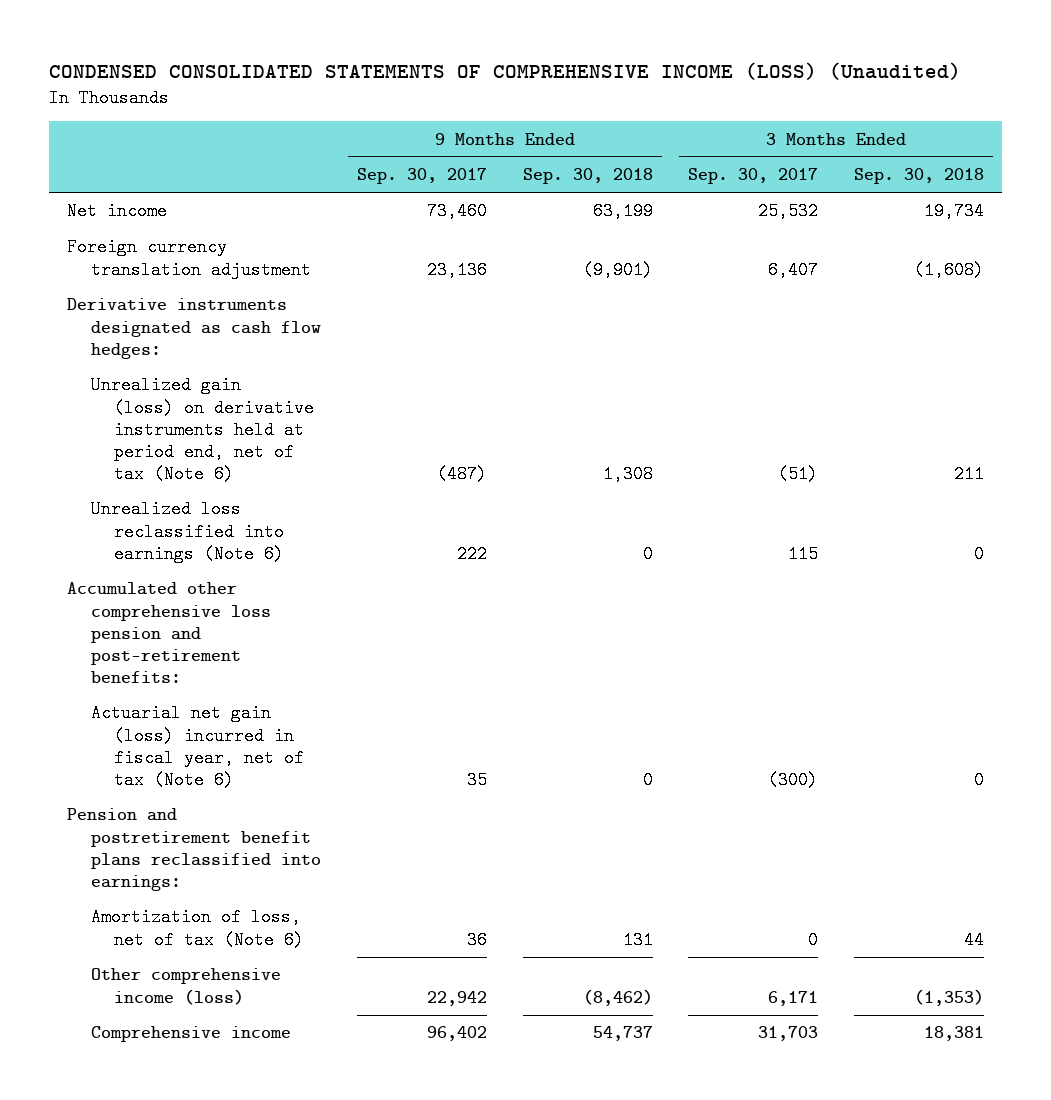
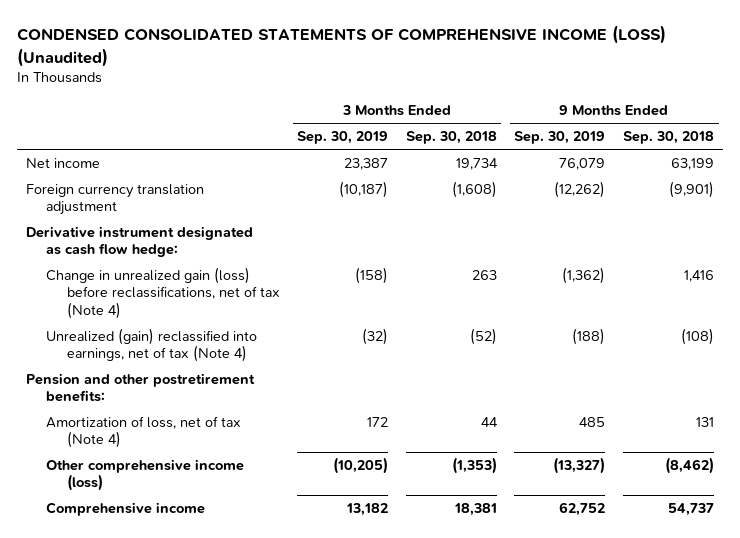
- | 9 Months Ended Sep. 30, 2017 | 9 Months Ended Sep. 30, 2018 | 3 Months Ended Sep. 30, 2017 | 3 Months Ended Sep. 30, 2018
+ | 3 Months Ended Sep. 30, 2019 | 3 Months Ended Sep. 30, 2018 | 9 Months Ended Sep. 30, 2019 | 9 Months Ended Sep. 30, 2018
- Derivative instruments designated as cash flow hedges:
- Unrealized gain (loss) on derivative instruments held at period end, net of tax (Note 6) | (487) | 1,308 | (51) | 211
- Unrealized loss reclassified into earnings (Note 6) | 222 | 0 | 115 | 0
- Accumulated other comprehensive loss pension and post-retirement benefits:
- Actuarial net gain (loss) incurred in fiscal year, net of tax (Note 6) | 35 | 0 | (300) | 0
- Pension and postretirement benefit plans reclassified into earnings:
- Amortization of loss, net of tax (Note 6) | 36 | 131 | 0 | 44
+ Derivative instrument designated as cash flow hedge:
+ Change in unrealized gain (loss) before reclassifications, net of tax (Note 4) | (158) | 263 | (1,362) | 1,416
+ Unrealized (gain) reclassified into earnings, net of tax (Note 4) | (32) | (52) | (188) | (108)
+ Pension and other postretirement benefits:
+ Amortization of loss, net of tax (Note 4) | 172 | 44 | 485 | 131

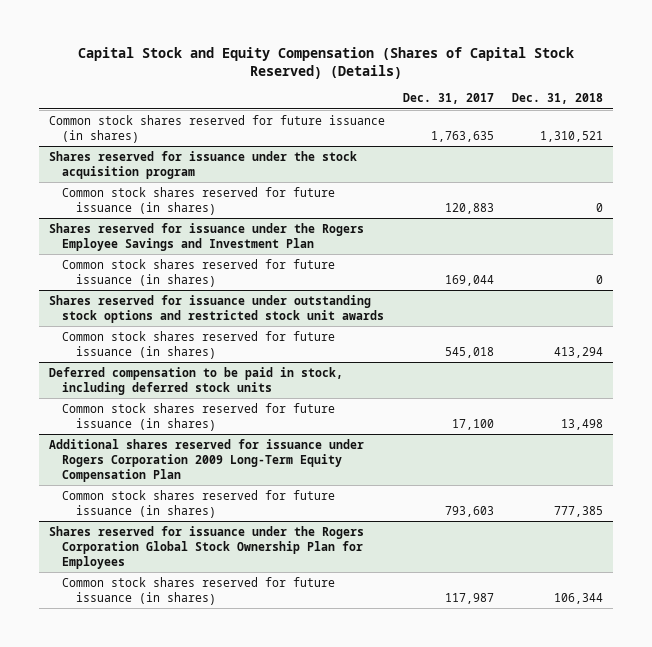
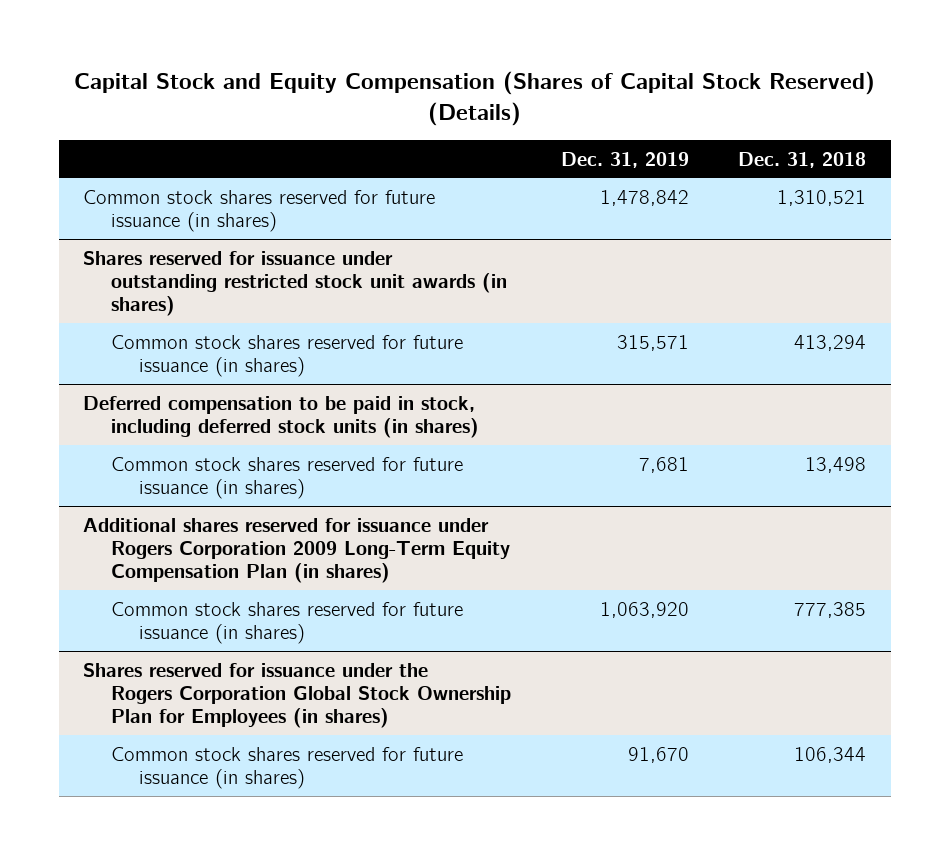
- | Dec. 31, 2017 | Dec. 31, 2018
+ | Dec. 31, 2019 | Dec. 31, 2018
- Shares reserved for issuance under the stock acquisition program
- Common stock shares reserved for future issuance (in shares) | 120,883 | 0
- Shares reserved for issuance under the Rogers Employee Savings and Investment Plan
- Common stock shares reserved for future issuance (in shares) | 169,044 | 0
- Shares reserved for issuance under outstanding stock options and restricted stock unit awards
+ Shares reserved for issuance under outstanding restricted stock unit awards (in shares)
- Deferred compensation to be paid in stock, including deferred stock units
+ Deferred compensation to be paid in stock, including deferred stock units (in shares)
- Additional shares reserved for issuance under Rogers Corporation 2009 Long-Term Equity Compensation Plan
+ Additional shares reserved for issuance under Rogers Corporation 2009 Long-Term Equity Compensation Plan (in shares)
- Shares reserved for issuance under the Rogers Corporation Global Stock Ownership Plan for Employees
+ Shares reserved for issuance under the Rogers Corporation Global Stock Ownership Plan for Employees (in shares)

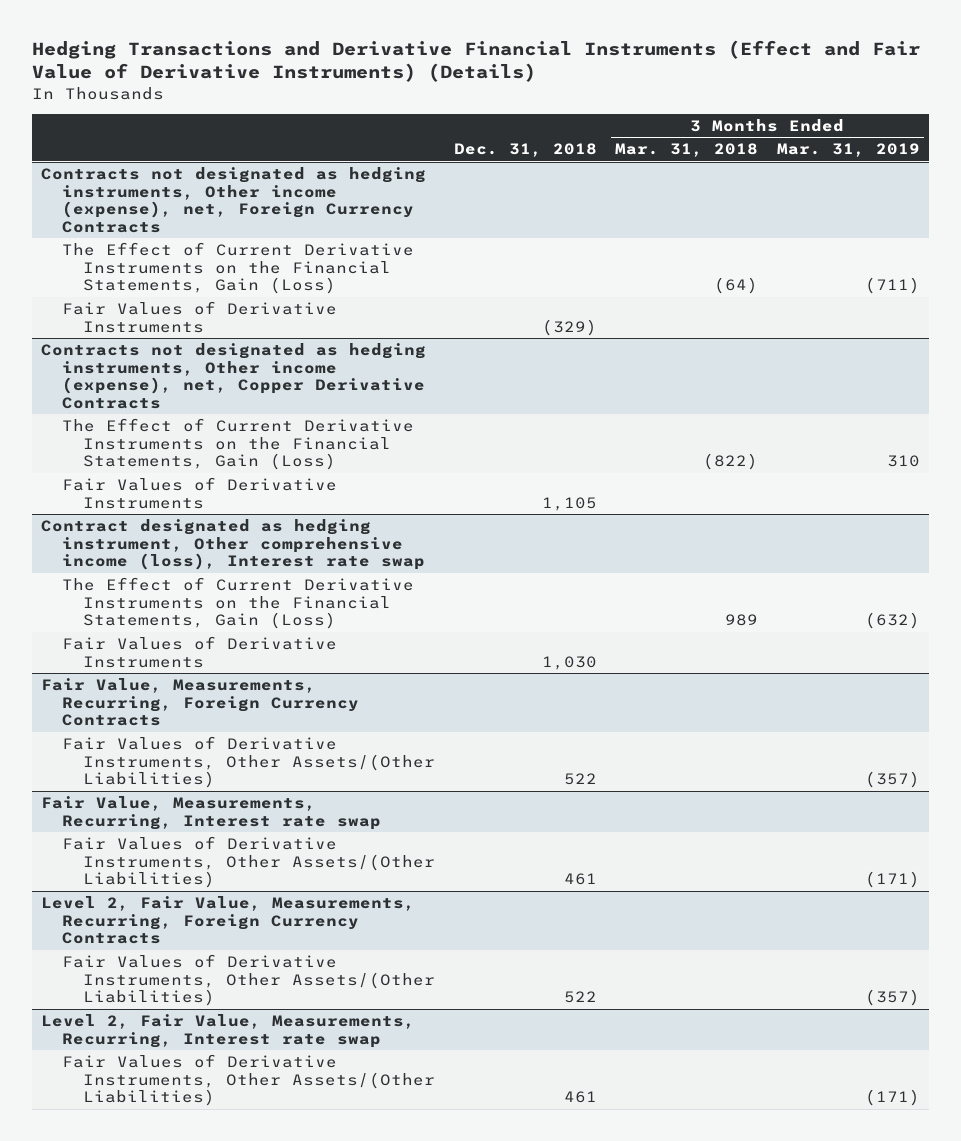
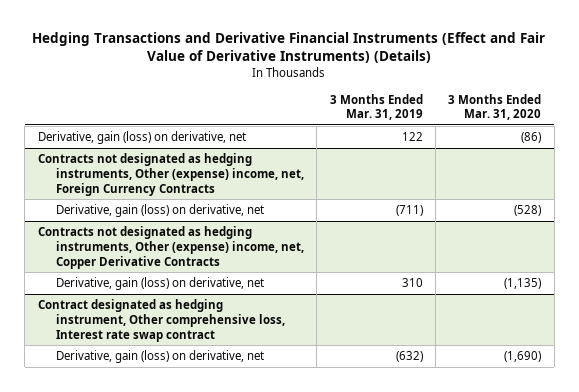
- | Dec. 31, 2018 | 3 Months Ended Mar. 31, 2018 | 3 Months Ended Mar. 31, 2019
+ | 3 Months Ended Mar. 31, 2019 | 3 Months Ended Mar. 31, 2020
- Contracts not designated as hedging instruments, Other income (expense), net, Foreign Currency Contracts
- The Effect of Current Derivative Instruments on the Financial Statements, Gain (Loss) | | (64) | (711)
- Fair Values of Derivative Instruments | (329) | |
- Contracts not designated as hedging instruments, Other income (expense), net, Copper Derivative Contracts
- The Effect of Current Derivative Instruments on the Financial Statements, Gain (Loss) | | (822) | 310
- Fair Values of Derivative Instruments | 1,105 | |
- Contract designated as hedging instrument, Other comprehensive income (loss), Interest rate swap
- The Effect of Current Derivative Instruments on the Financial Statements, Gain (Loss) | | 989 | (632)
- Fair Values of Derivative Instruments | 1,030 | |
- Fair Value, Measurements, Recurring, Foreign Currency Contracts
- Fair Values of Derivative Instruments, Other Assets/(Other Liabilities) | 522 | | (357)
- Fair Value, Measurements, Recurring, Interest rate swap
- Fair Values of Derivative Instruments, Other Assets/(Other Liabilities) | 461 | | (171)
- Level 2, Fair Value, Measurements, Recurring, Foreign Currency Contracts
- Fair Values of Derivative Instruments, Other Assets/(Other Liabilities) | 522 | | (357)
- Level 2, Fair Value, Measurements, Recurring, Interest rate swap
- Fair Values of Derivative Instruments, Other Assets/(Other Liabilities) | 461 | | (171)
+ Derivative, gain (loss) on derivative, net | 122 | (86)
+ Contracts not designated as hedging instruments, Other (expense) income, net, Foreign Currency Contracts
+ Derivative, gain (loss) on derivative, net | (711) | (528)
+ Contracts not designated as hedging instruments, Other (expense) income, net, Copper Derivative Contracts
+ Derivative, gain (loss) on derivative, net | 310 | (1,135)
+ Contract designated as hedging instrument, Other comprehensive loss, Interest rate swap contract
+ Derivative, gain (loss) on derivative, net | (632) | (1,690)

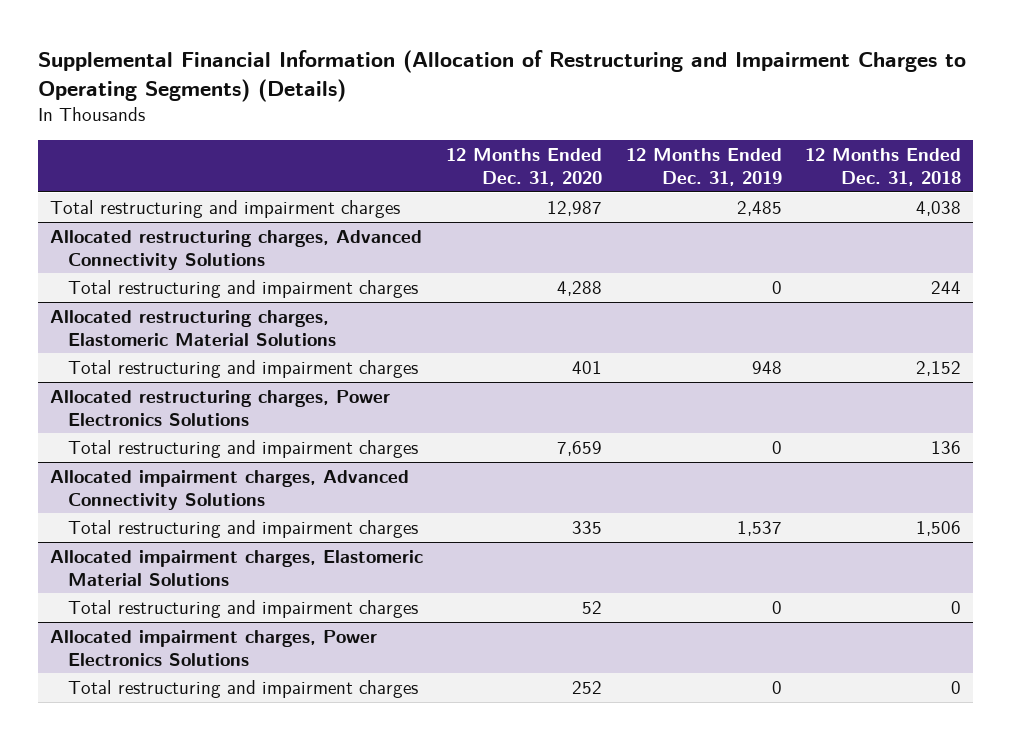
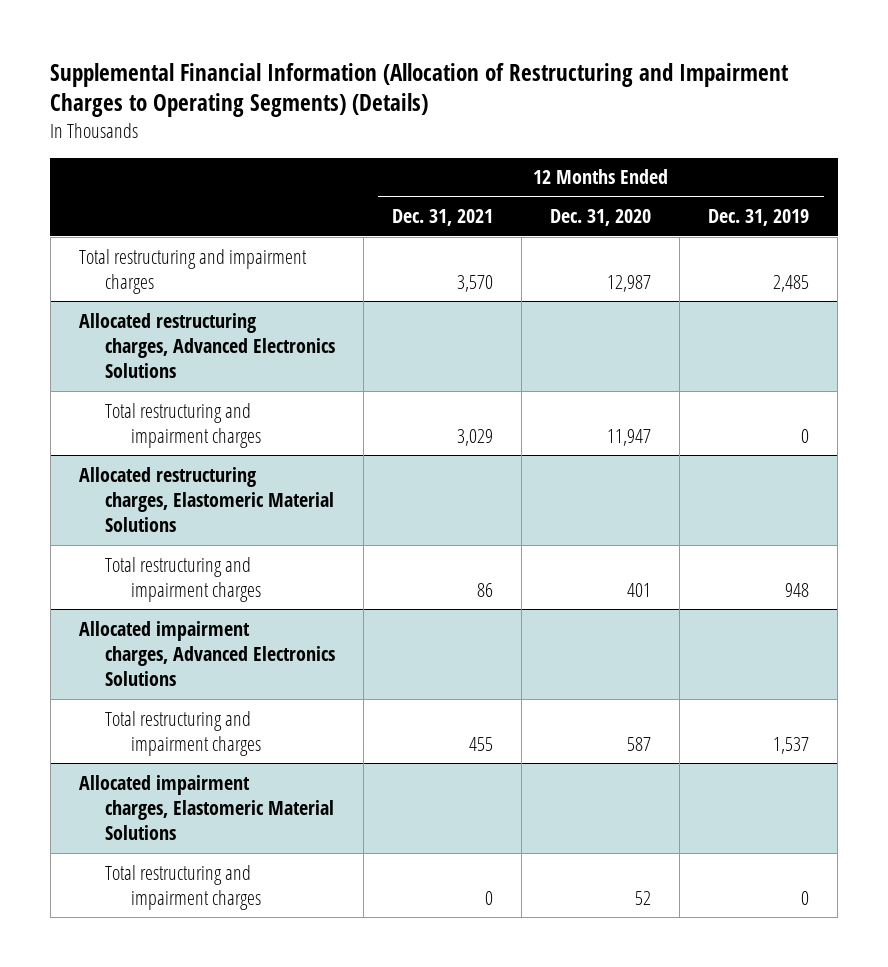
- | 12 Months Ended Dec. 31, 2020 | 12 Months Ended Dec. 31, 2019 | 12 Months Ended Dec. 31, 2018
+ | 12 Months Ended Dec. 31, 2021 | 12 Months Ended Dec. 31, 2020 | 12 Months Ended Dec. 31, 2019
- Allocated restructuring charges, Advanced Connectivity Solutions
- Total restructuring and impairment charges | 4,288 | 0 | 244
+ Allocated restructuring charges, Advanced Electronics Solutions
+ Total restructuring and impairment charges | 3,029 | 11,947 | 0
- Allocated restructuring charges, Power Electronics Solutions
- Total restructuring and impairment charges | 7,659 | 0 | 136
- Allocated impairment charges, Advanced Connectivity Solutions
- Total restructuring and impairment charges | 335 | 1,537 | 1,506
+ Allocated impairment charges, Advanced Electronics Solutions
+ Total restructuring and impairment charges | 455 | 587 | 1,537
- Allocated impairment charges, Power Electronics Solutions
- Total restructuring and impairment charges | 252 | 0 | 0

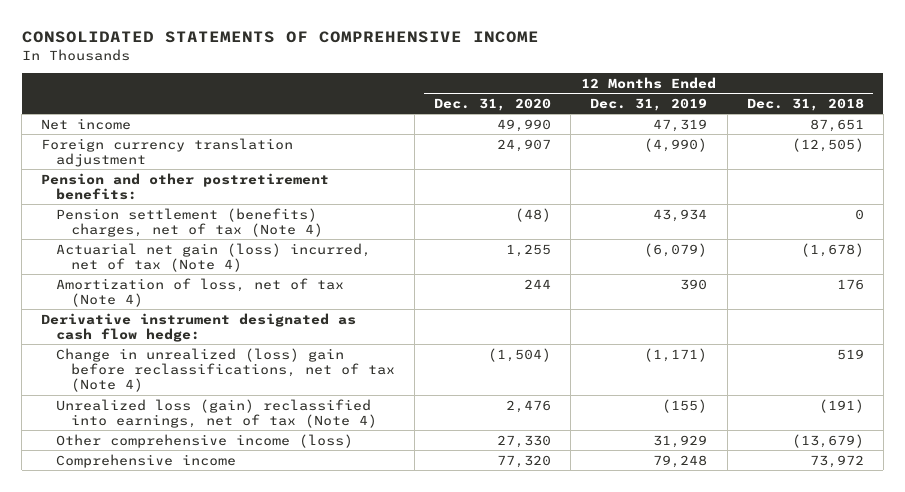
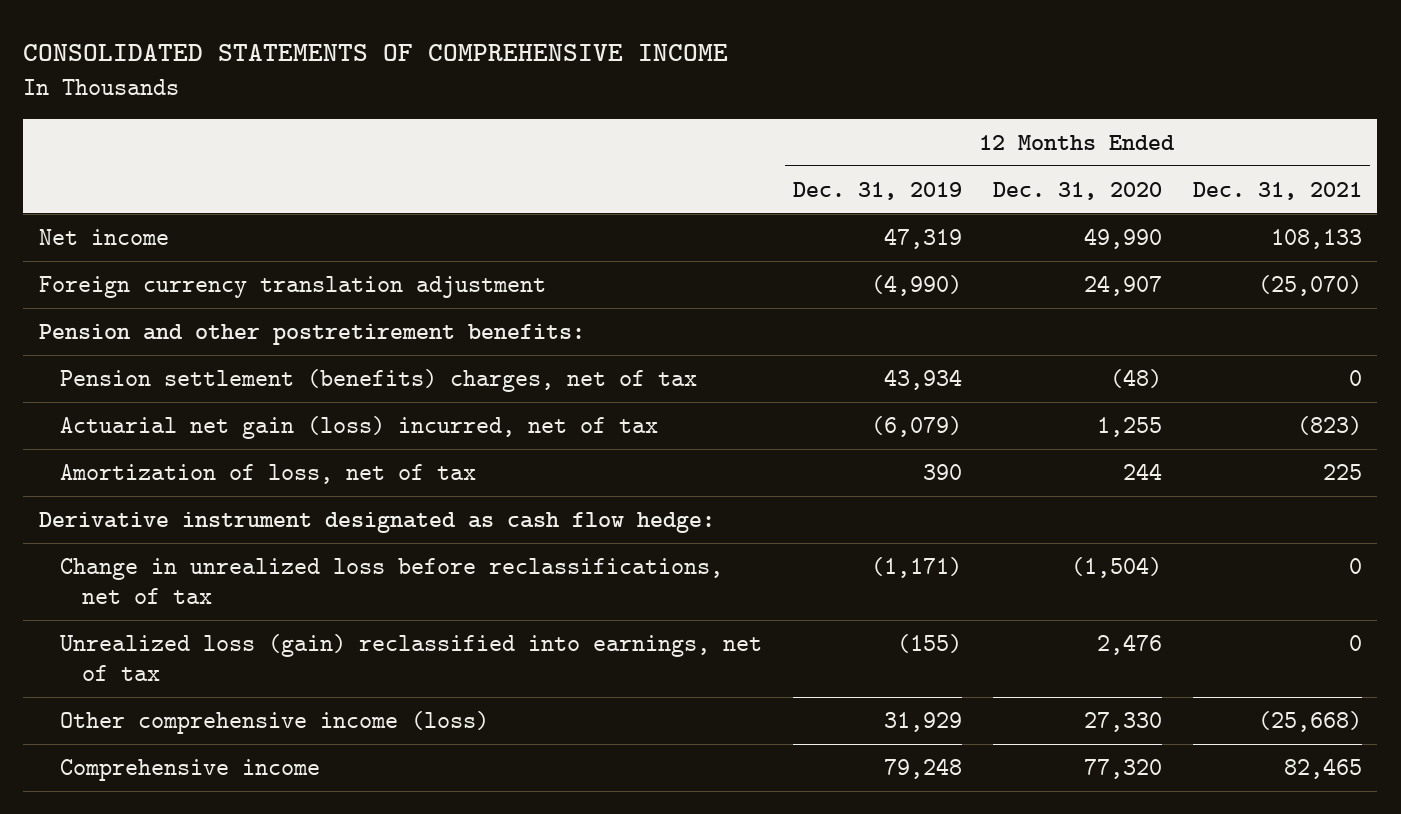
- | 12 Months Ended Dec. 31, 2020 | 12 Months Ended Dec. 31, 2019 | 12 Months Ended Dec. 31, 2018
+ | 12 Months Ended Dec. 31, 2019 | 12 Months Ended Dec. 31, 2020 | 12 Months Ended Dec. 31, 2021
- Pension settlement (benefits) charges, net of tax (Note 4) | (48) | 43,934 | 0
- Actuarial net gain (loss) incurred, net of tax (Note 4) | 1,255 | (6,079) | (1,678)
- Amortization of loss, net of tax (Note 4) | 244 | 390 | 176
+ Pension settlement (benefits) charges, net of tax | 43,934 | (48) | 0
+ Actuarial net gain (loss) incurred, net of tax | (6,079) | 1,255 | (823)
+ Amortization of loss, net of tax | 390 | 244 | 225
- Change in unrealized (loss) gain before reclassifications, net of tax (Note 4) | (1,504) | (1,171) | 519
- Unrealized loss (gain) reclassified into earnings, net of tax (Note 4) | 2,476 | (155) | (191)
+ Change in unrealized loss before reclassifications, net of tax | (1,171) | (1,504) | 0
+ Unrealized loss (gain) reclassified into earnings, net of tax | (155) | 2,476 | 0

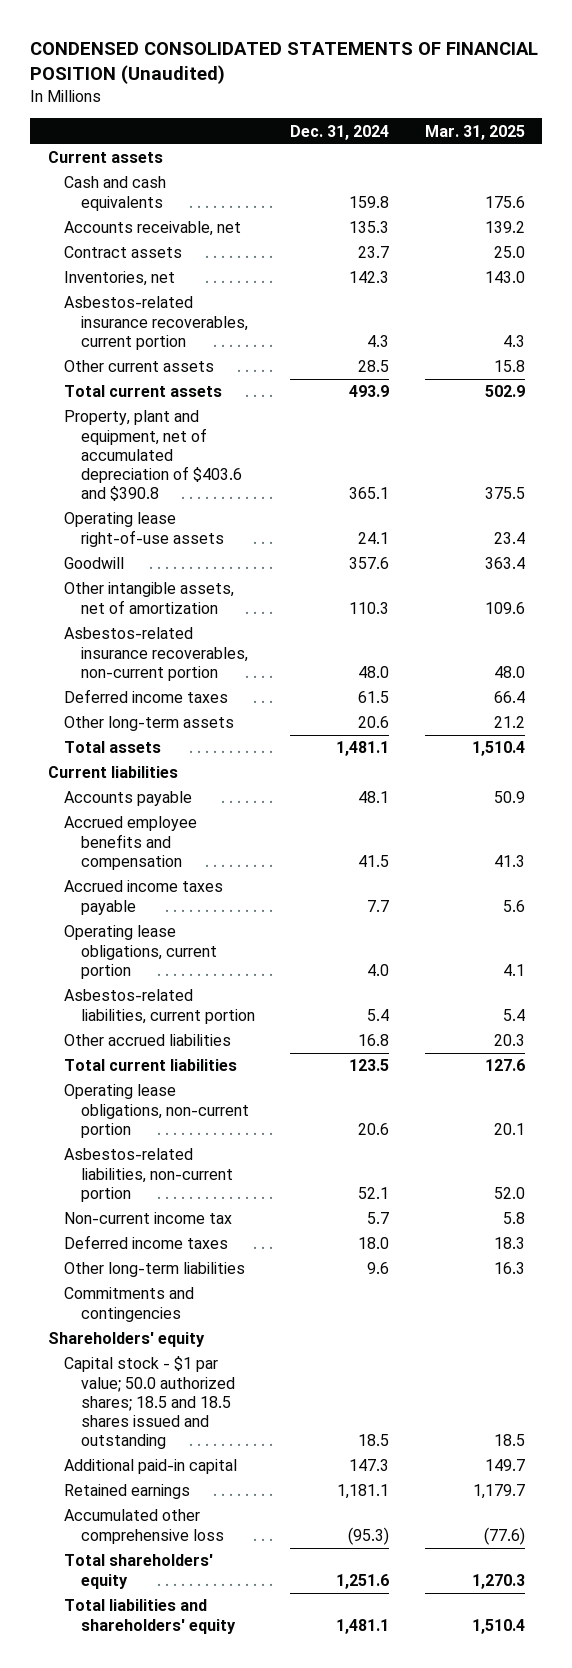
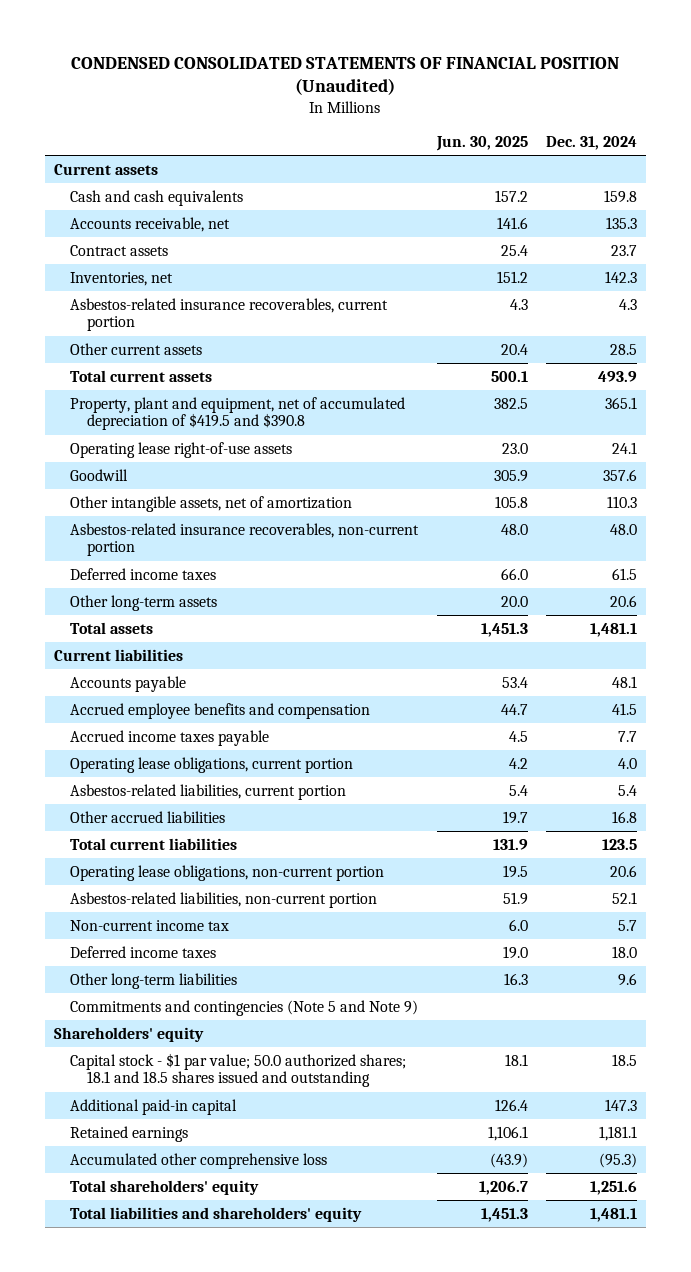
- | Dec. 31, 2024 | Mar. 31, 2025
+ | Jun. 30, 2025 | Dec. 31, 2024
- Property, plant and equipment, net of accumulated depreciation of $403.6 and $390.8 | 365.1 | 375.5
+ Property, plant and equipment, net of accumulated depreciation of $419.5 and $390.8 | 382.5 | 365.1
- Commitments and contingencies
+ Commitments and contingencies (Note 5 and Note 9)
- Capital stock - $1 par value; 50.0 authorized shares; 18.5 and 18.5 shares issued and outstanding | 18.5 | 18.5
+ Capital stock - $1 par value; 50.0 authorized shares; 18.1 and 18.5 shares issued and outstanding | 18.1 | 18.5

